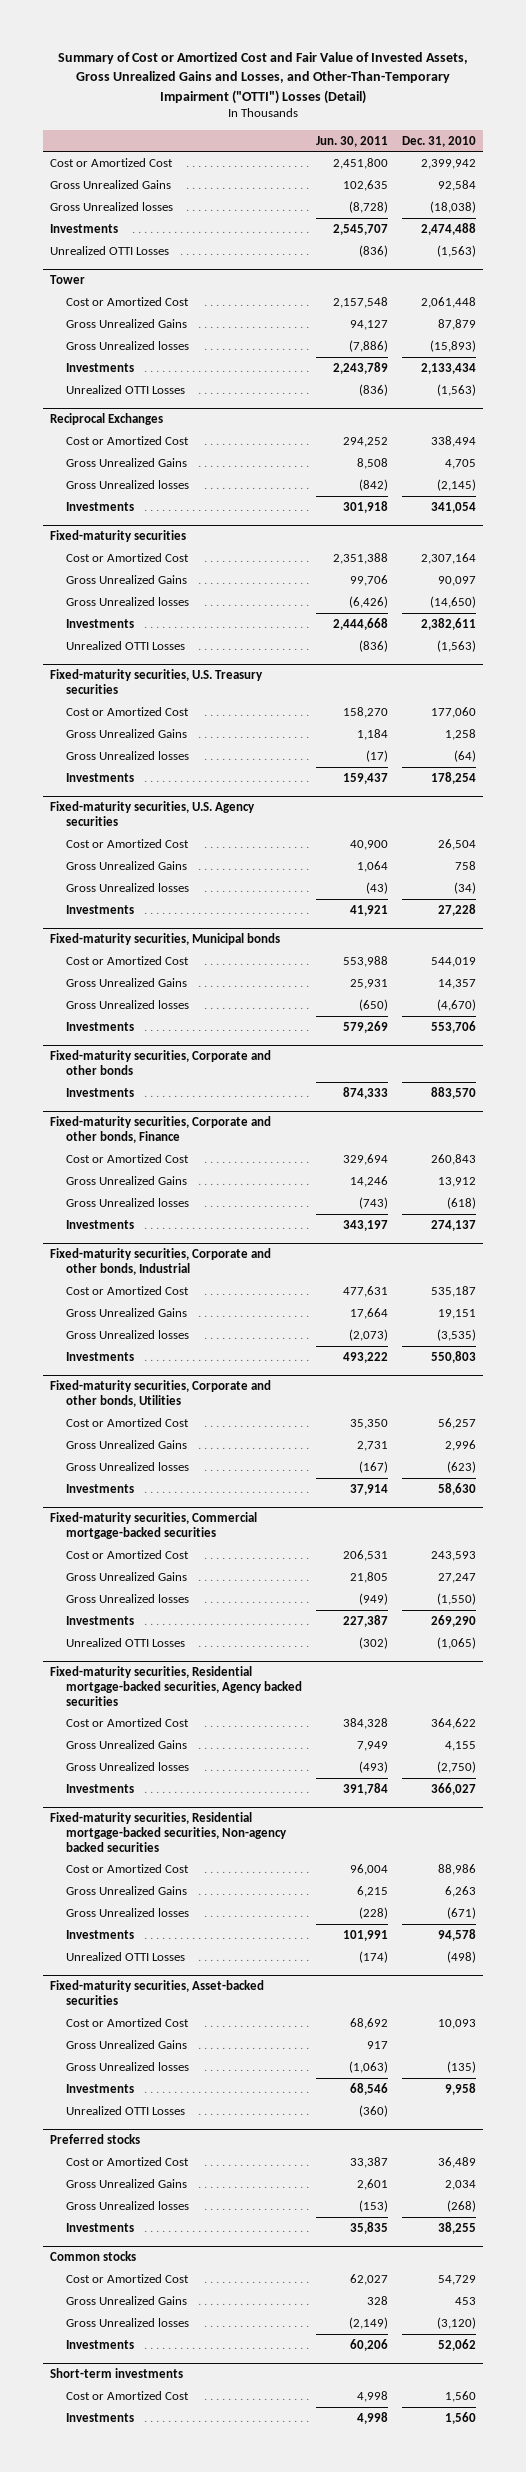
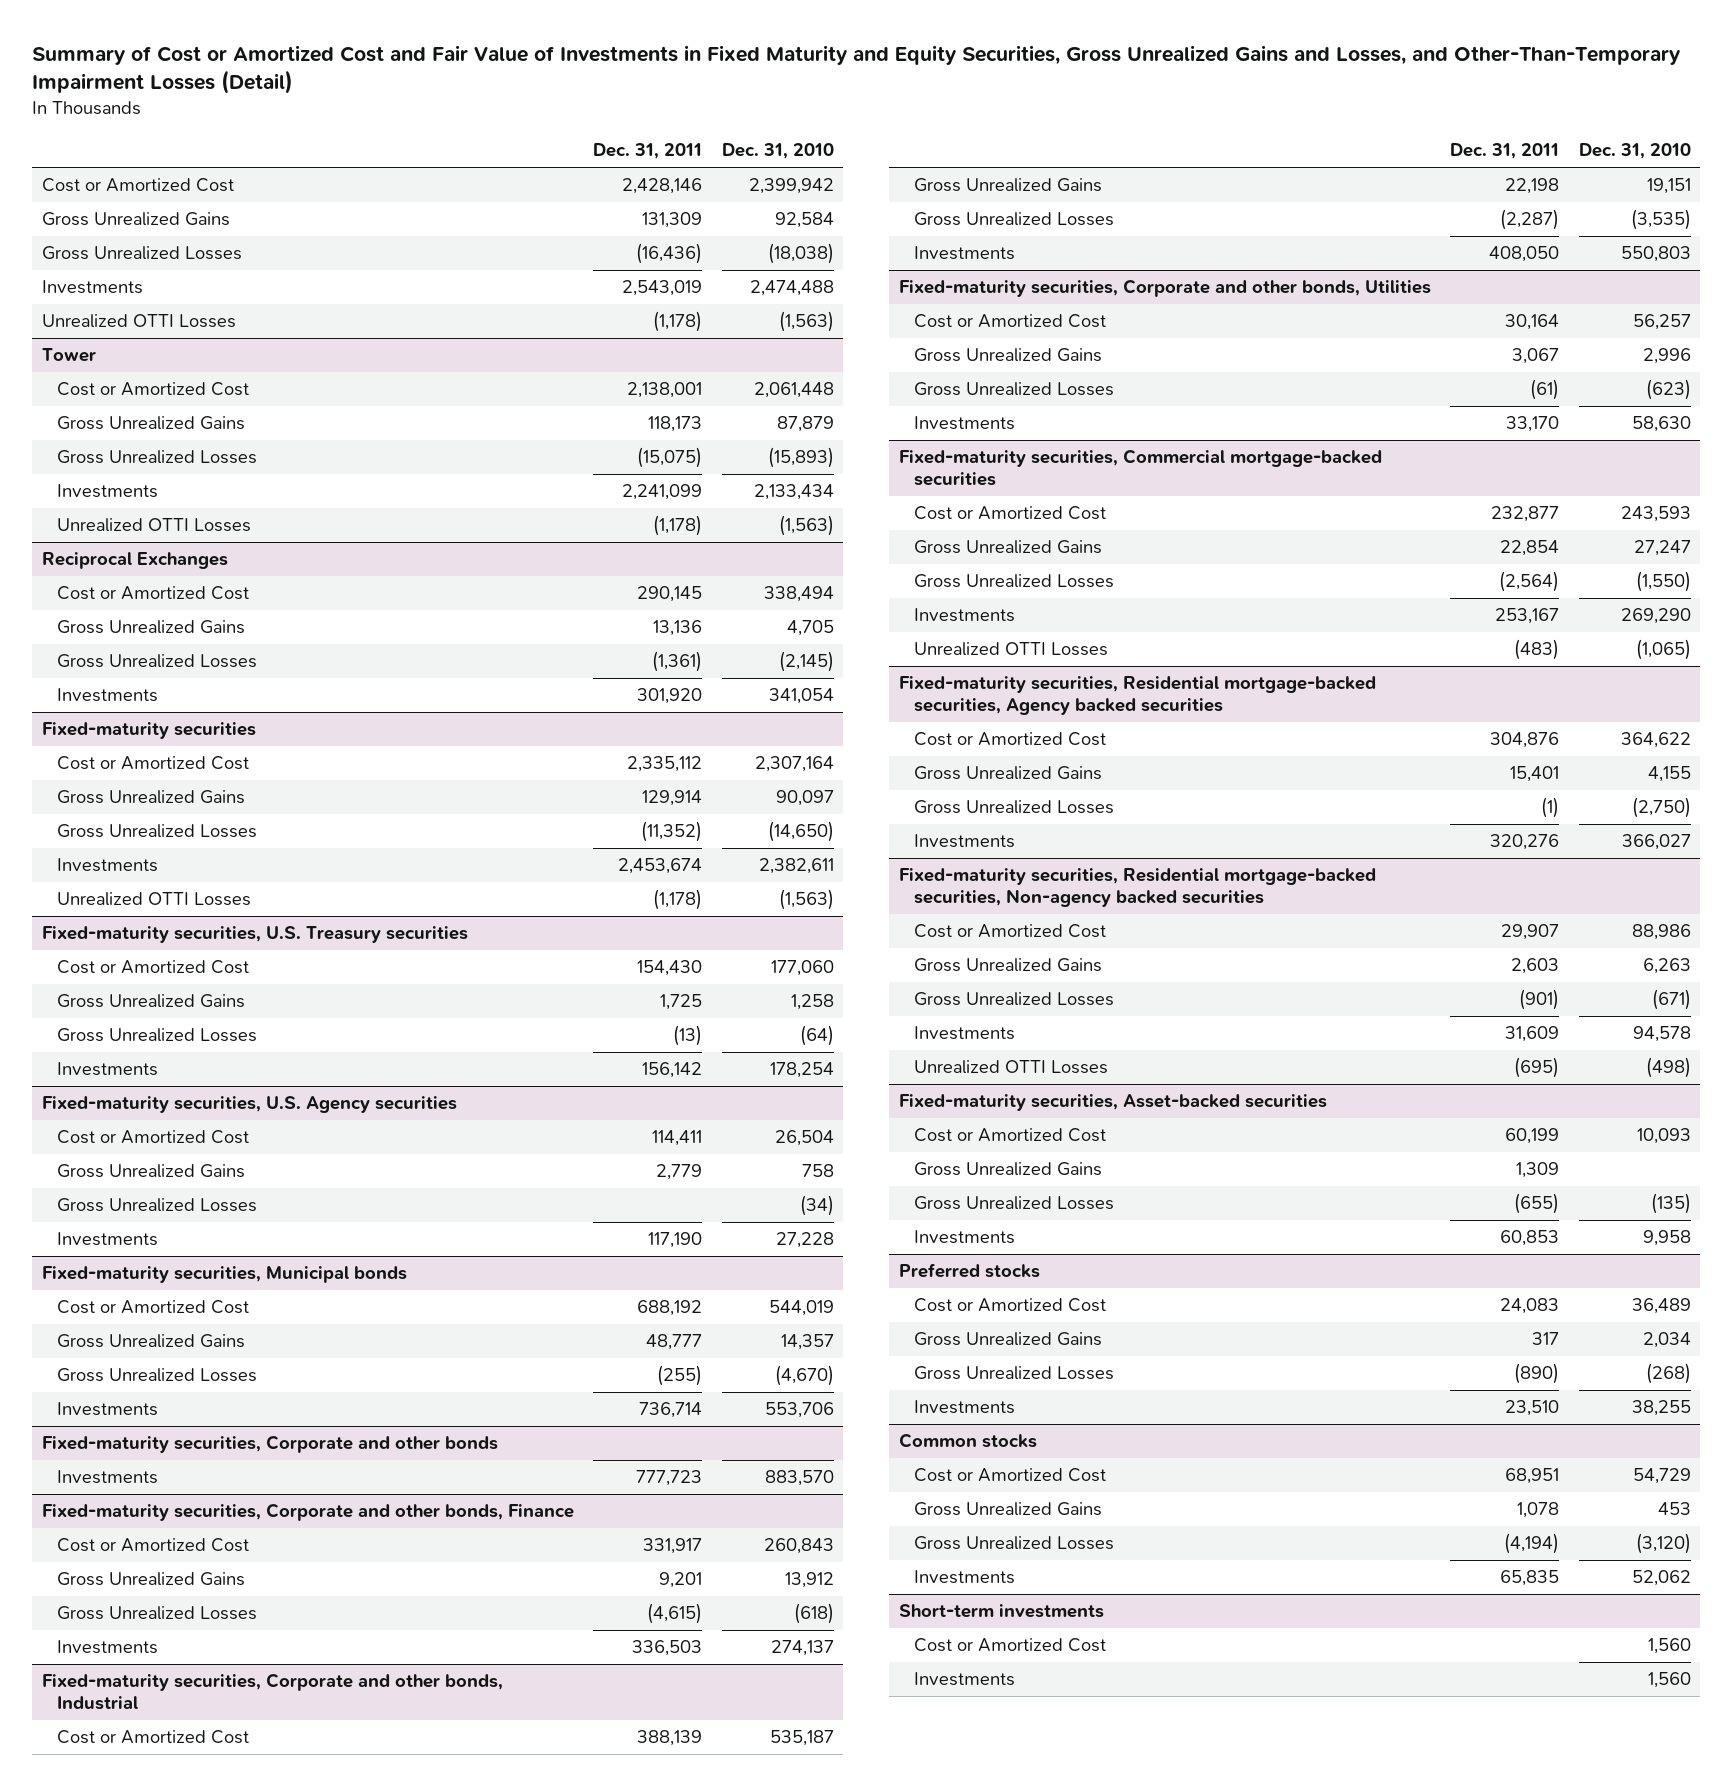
- Summary of Cost or Amortized Cost and Fair Value of Invested Assets, Gross Unrealized Gains and Losses, and Other-Than-Temporary Impairment ("OTTI") Losses (Detail)
+ Summary of Cost or Amortized Cost and Fair Value of Investments in Fixed Maturity and Equity Securities, Gross Unrealized Gains and Losses, and Other-Than-Temporary Impairment Losses (Detail)
- | Jun. 30, 2011 | Dec. 31, 2010
+ | Dec. 31, 2011 | Dec. 31, 2010
- Gross Unrealized losses | (8,728) | (18,038)
+ Gross Unrealized Losses | (16,436) | (18,038)
@ Tower
- Gross Unrealized losses | (7,886) | (15,893)
+ Gross Unrealized Losses | (15,075) | (15,893)
@ Reciprocal Exchanges
- Gross Unrealized losses | (842) | (2,145)
+ Gross Unrealized Losses | (1,361) | (2,145)
@ Fixed-maturity securities
- Gross Unrealized losses | (6,426) | (14,650)
+ Gross Unrealized Losses | (11,352) | (14,650)
@ Fixed-maturity securities, U.S. Treasury securities
- Gross Unrealized losses | (17) | (64)
+ Gross Unrealized Losses | (13) | (64)
@ Fixed-maturity securities, U.S. Agency securities
- Gross Unrealized losses | (43) | (34)
+ Gross Unrealized Losses | | (34)
@ Fixed-maturity securities, Municipal bonds
- Gross Unrealized losses | (650) | (4,670)
+ Gross Unrealized Losses | (255) | (4,670)
@ Fixed-maturity securities, Corporate and other bonds, Finance
- Gross Unrealized losses | (743) | (618)
+ Gross Unrealized Losses | (4,615) | (618)
@ Fixed-maturity securities, Corporate and other bonds, Industrial
- Gross Unrealized losses | (2,073) | (3,535)
+ Gross Unrealized Losses | (2,287) | (3,535)
@ Fixed-maturity securities, Corporate and other bonds, Utilities
- Gross Unrealized losses | (167) | (623)
+ Gross Unrealized Losses | (61) | (623)
@ Fixed-maturity securities, Commercial mortgage-backed securities
- Gross Unrealized losses | (949) | (1,550)
+ Gross Unrealized Losses | (2,564) | (1,550)
@ Fixed-maturity securities, Residential mortgage-backed securities, Agency backed securities
- Gross Unrealized losses | (493) | (2,750)
+ Gross Unrealized Losses | (1) | (2,750)
@ Fixed-maturity securities, Residential mortgage-backed securities, Non-agency backed securities
- Gross Unrealized losses | (228) | (671)
+ Gross Unrealized Losses | (901) | (671)
@ Fixed-maturity securities, Asset-backed securities
- Gross Unrealized losses | (1,063) | (135)
+ Gross Unrealized Losses | (655) | (135)
- Unrealized OTTI Losses | (360) |
@ Preferred stocks
- Gross Unrealized losses | (153) | (268)
+ Gross Unrealized Losses | (890) | (268)
@ Common stocks
- Gross Unrealized losses | (2,149) | (3,120)
+ Gross Unrealized Losses | (4,194) | (3,120)

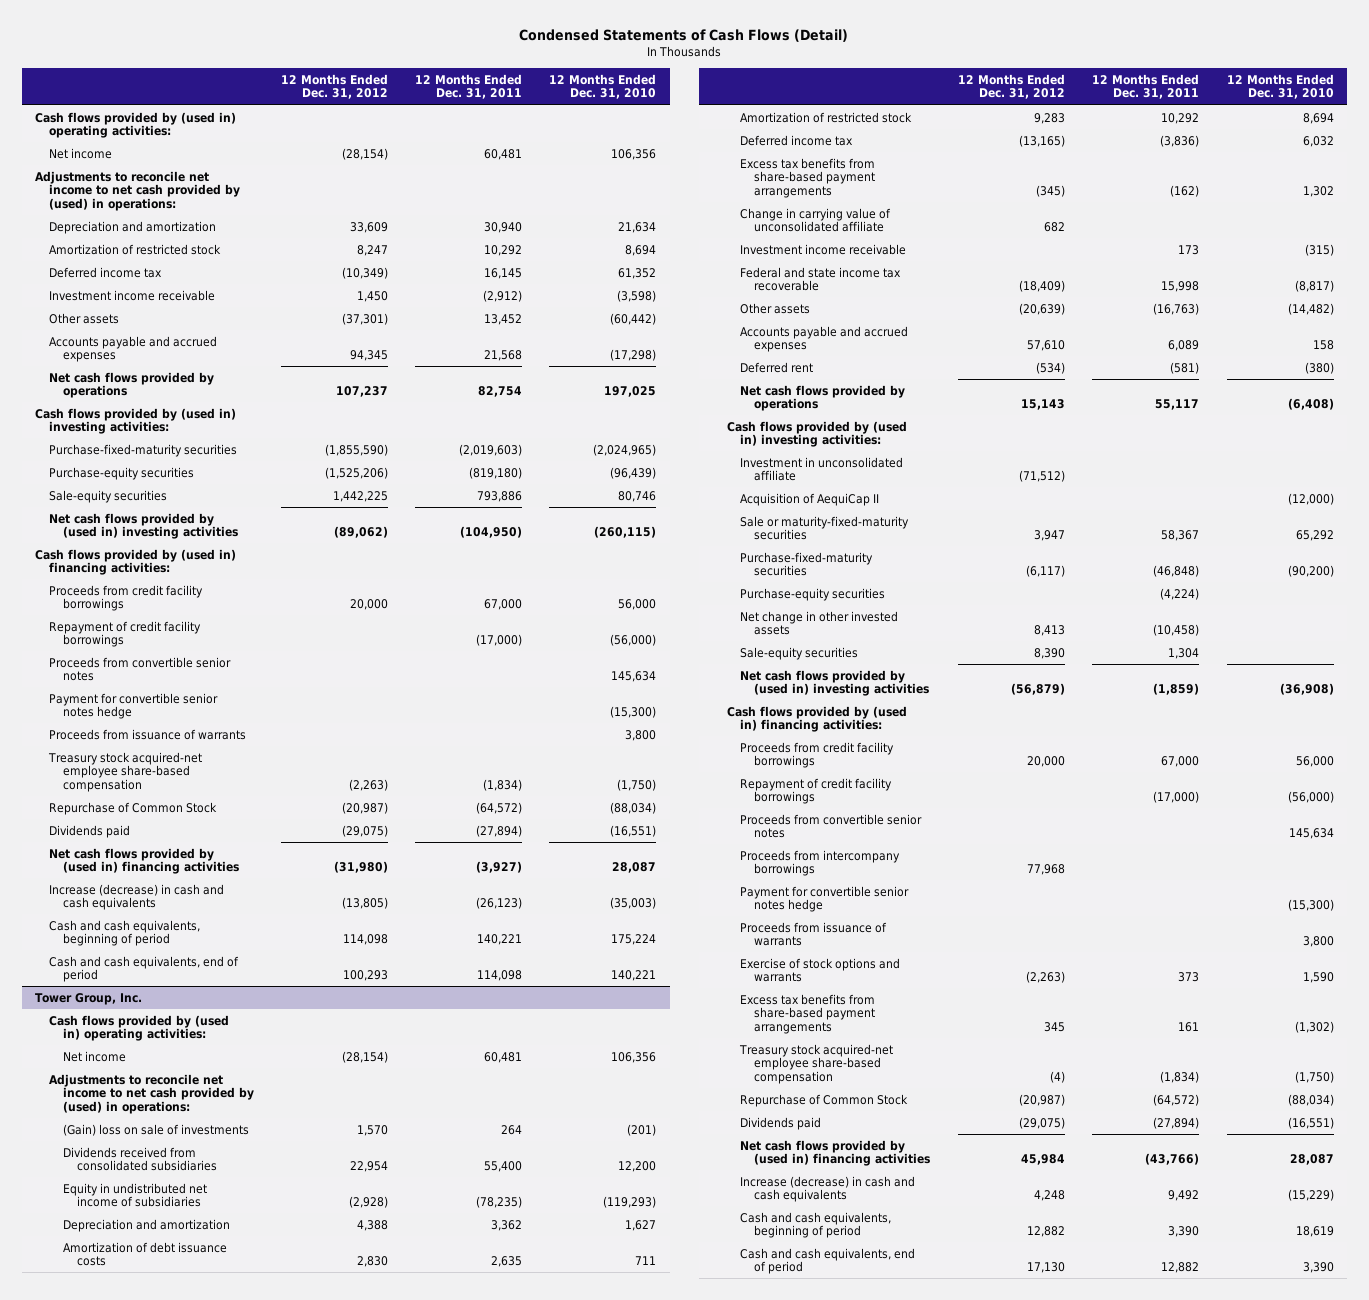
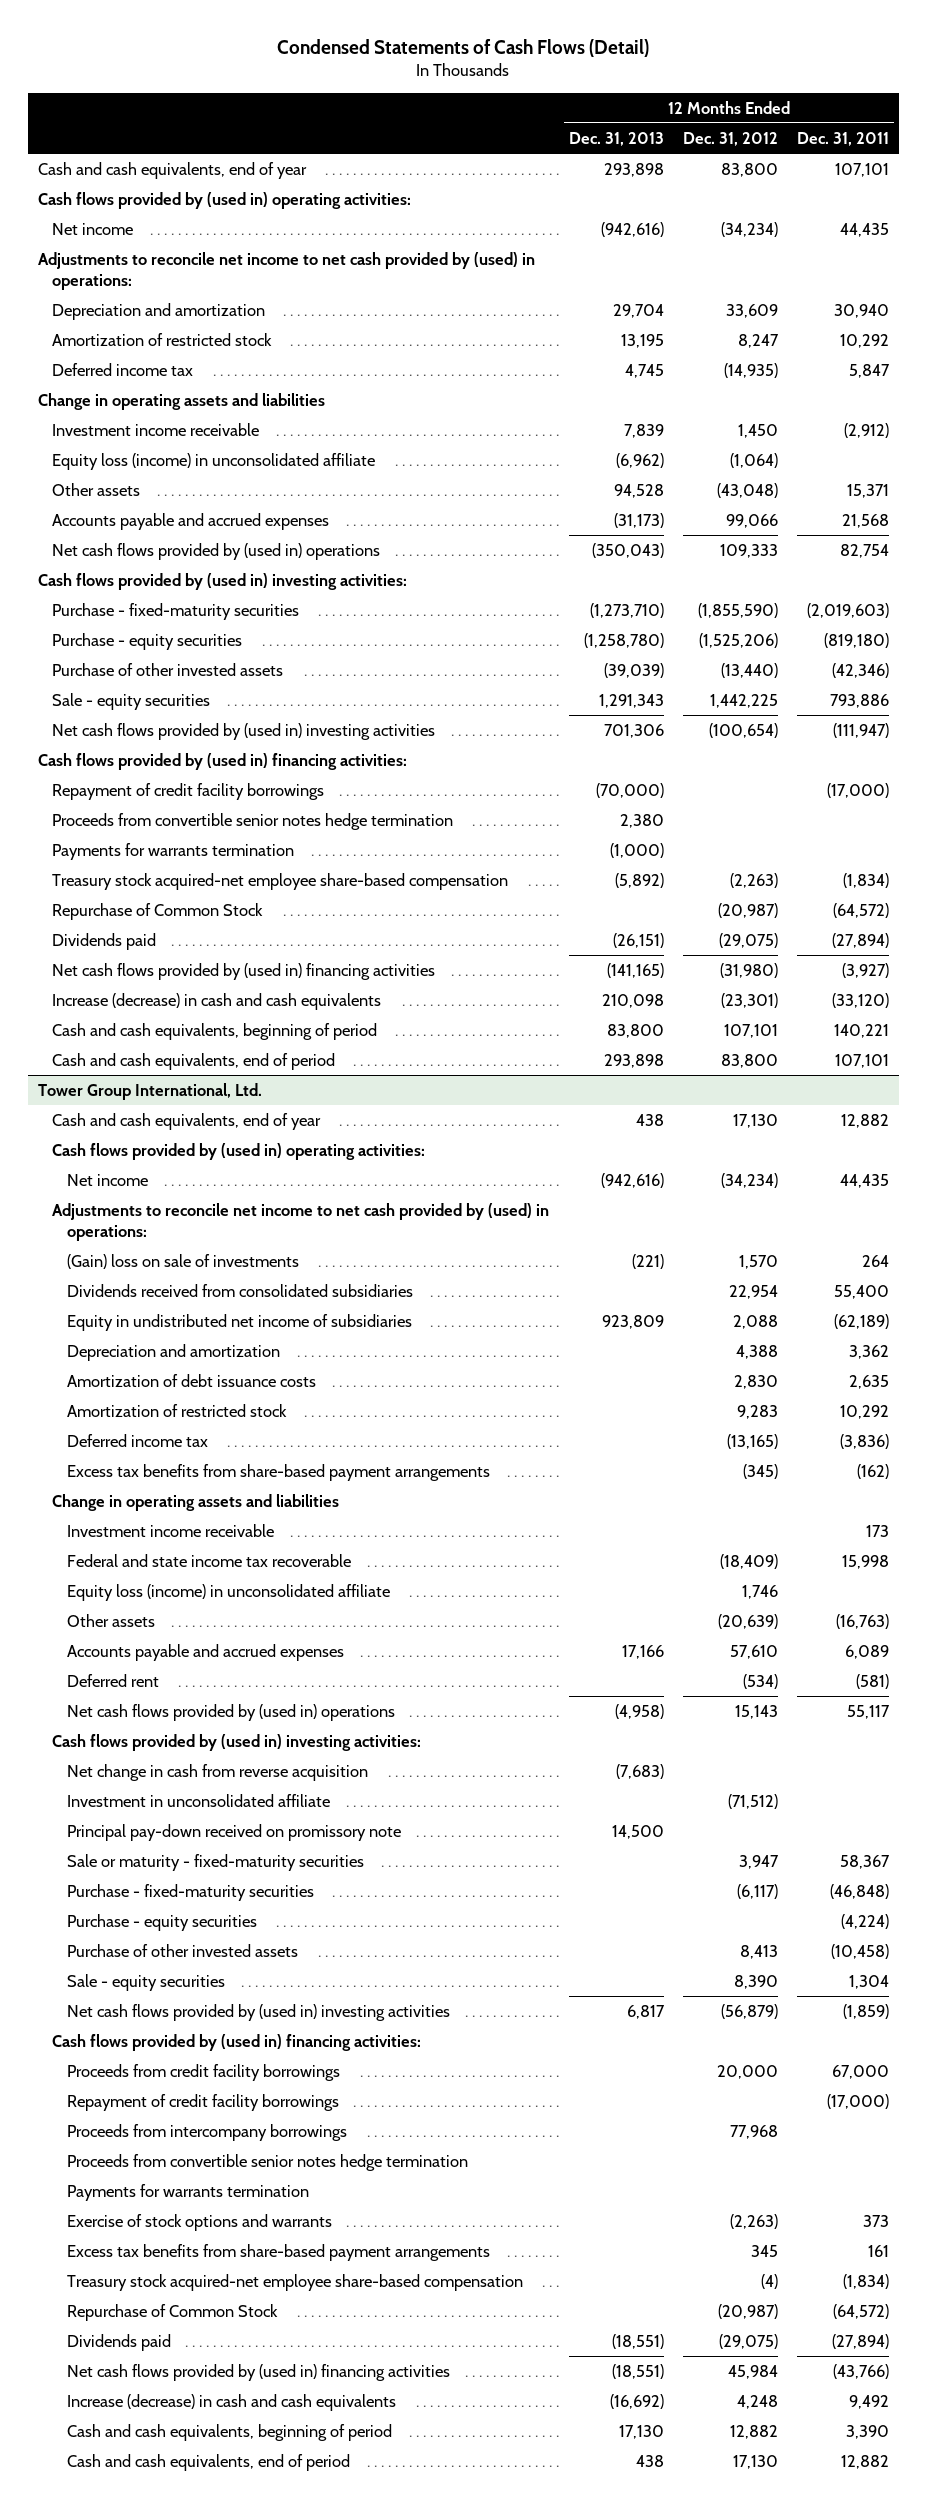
- | 12 Months Ended Dec. 31, 2012 | 12 Months Ended Dec. 31, 2011 | 12 Months Ended Dec. 31, 2010
+ | 12 Months Ended Dec. 31, 2013 | 12 Months Ended Dec. 31, 2012 | 12 Months Ended Dec. 31, 2011
+ Cash and cash equivalents, end of year | 293,898 | 83,800 | 107,101
- Net income | (28,154) | 60,481 | 106,356
+ Net income | (942,616) | (34,234) | 44,435
- Deferred income tax | (10,349) | 16,145 | 61,352
+ Deferred income tax | 4,745 | (14,935) | 5,847
+ Change in operating assets and liabilities
- Other assets | (37,301) | 13,452 | (60,442)
- Accounts payable and accrued expenses | 94,345 | 21,568 | (17,298)
- Net cash flows provided by operations | 107,237 | 82,754 | 197,025
+ Equity loss (income) in unconsolidated affiliate | (6,962) | (1,064) |
+ Other assets | 94,528 | (43,048) | 15,371
+ Accounts payable and accrued expenses | (31,173) | 99,066 | 21,568
+ Net cash flows provided by (used in) operations | (350,043) | 109,333 | 82,754
- Purchase-fixed-maturity securities | (1,855,590) | (2,019,603) | (2,024,965)
- Purchase-equity securities | (1,525,206) | (819,180) | (96,439)
- Sale-equity securities | 1,442,225 | 793,886 | 80,746
- Net cash flows provided by (used in) investing activities | (89,062) | (104,950) | (260,115)
+ Purchase - fixed-maturity securities | (1,273,710) | (1,855,590) | (2,019,603)
+ Purchase - equity securities | (1,258,780) | (1,525,206) | (819,180)
+ Purchase of other invested assets | (39,039) | (13,440) | (42,346)
+ Sale - equity securities | 1,291,343 | 1,442,225 | 793,886
+ Net cash flows provided by (used in) investing activities | 701,306 | (100,654) | (111,947)
- Proceeds from credit facility borrowings | 20,000 | 67,000 | 56,000
- Proceeds from convertible senior notes | | | 145,634
- Payment for convertible senior notes hedge | | | (15,300)
- Proceeds from issuance of warrants | | | 3,800
+ Proceeds from convertible senior notes hedge termination | 2,380 | |
+ Payments for warrants termination | (1,000) | |
- Increase (decrease) in cash and cash equivalents | (13,805) | (26,123) | (35,003)
- Cash and cash equivalents, beginning of period | 114,098 | 140,221 | 175,224
- Cash and cash equivalents, end of period | 100,293 | 114,098 | 140,221
- Tower Group, Inc.
+ Increase (decrease) in cash and cash equivalents | 210,098 | (23,301) | (33,120)
+ Cash and cash equivalents, beginning of period | 83,800 | 107,101 | 140,221
+ Cash and cash equivalents, end of period | 293,898 | 83,800 | 107,101
+ Tower Group International, Ltd.
+ Cash and cash equivalents, end of year | 438 | 17,130 | 12,882
- Net income | (28,154) | 60,481 | 106,356
+ Net income | (942,616) | (34,234) | 44,435
- Equity in undistributed net income of subsidiaries | (2,928) | (78,235) | (119,293)
+ Equity in undistributed net income of subsidiaries | 923,809 | 2,088 | (62,189)
- Change in carrying value of unconsolidated affiliate | 682 | |
+ Change in operating assets and liabilities
+ Equity loss (income) in unconsolidated affiliate | | 1,746 |
- Net cash flows provided by operations | 15,143 | 55,117 | (6,408)
+ Net cash flows provided by (used in) operations | (4,958) | 15,143 | 55,117
+ Net change in cash from reverse acquisition | (7,683) | |
- Acquisition of AequiCap II | | | (12,000)
- Sale or maturity-fixed-maturity securities | 3,947 | 58,367 | 65,292
- Purchase-fixed-maturity securities | (6,117) | (46,848) | (90,200)
- Purchase-equity securities | | (4,224) |
- Net change in other invested assets | 8,413 | (10,458) |
- Sale-equity securities | 8,390 | 1,304 |
+ Principal pay-down received on promissory note | 14,500 | |
+ Sale or maturity - fixed-maturity securities | | 3,947 | 58,367
+ Purchase - fixed-maturity securities | | (6,117) | (46,848)
+ Purchase - equity securities | | | (4,224)
+ Purchase of other invested assets | | 8,413 | (10,458)
+ Sale - equity securities | | 8,390 | 1,304
- Proceeds from convertible senior notes | | | 145,634
- Payment for convertible senior notes hedge | | | (15,300)
- Proceeds from issuance of warrants | | | 3,800
+ Proceeds from convertible senior notes hedge termination
+ Payments for warrants termination

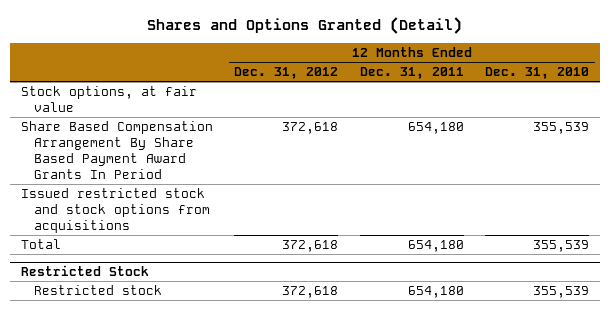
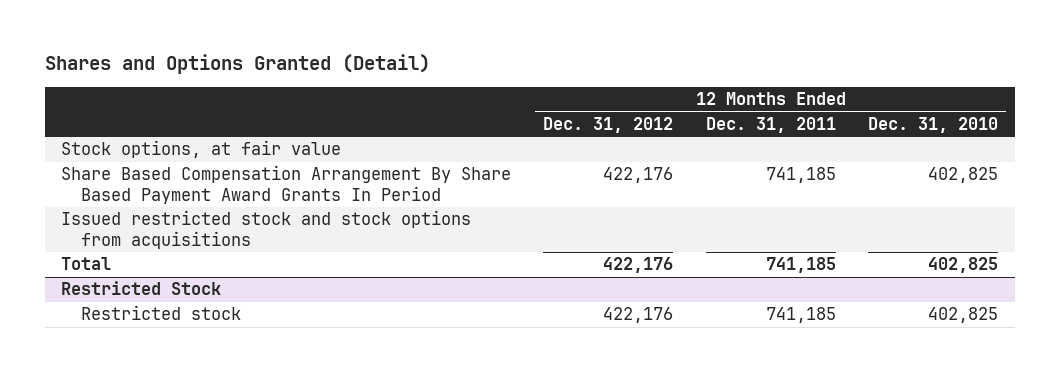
- Share Based Compensation Arrangement By Share Based Payment Award Grants In Period | 372,618 | 654,180 | 355,539
+ Share Based Compensation Arrangement By Share Based Payment Award Grants In Period | 422,176 | 741,185 | 402,825
- Total | 372,618 | 654,180 | 355,539
+ Total | 422,176 | 741,185 | 402,825
@ Restricted Stock
- Restricted stock | 372,618 | 654,180 | 355,539
+ Restricted stock | 422,176 | 741,185 | 402,825

